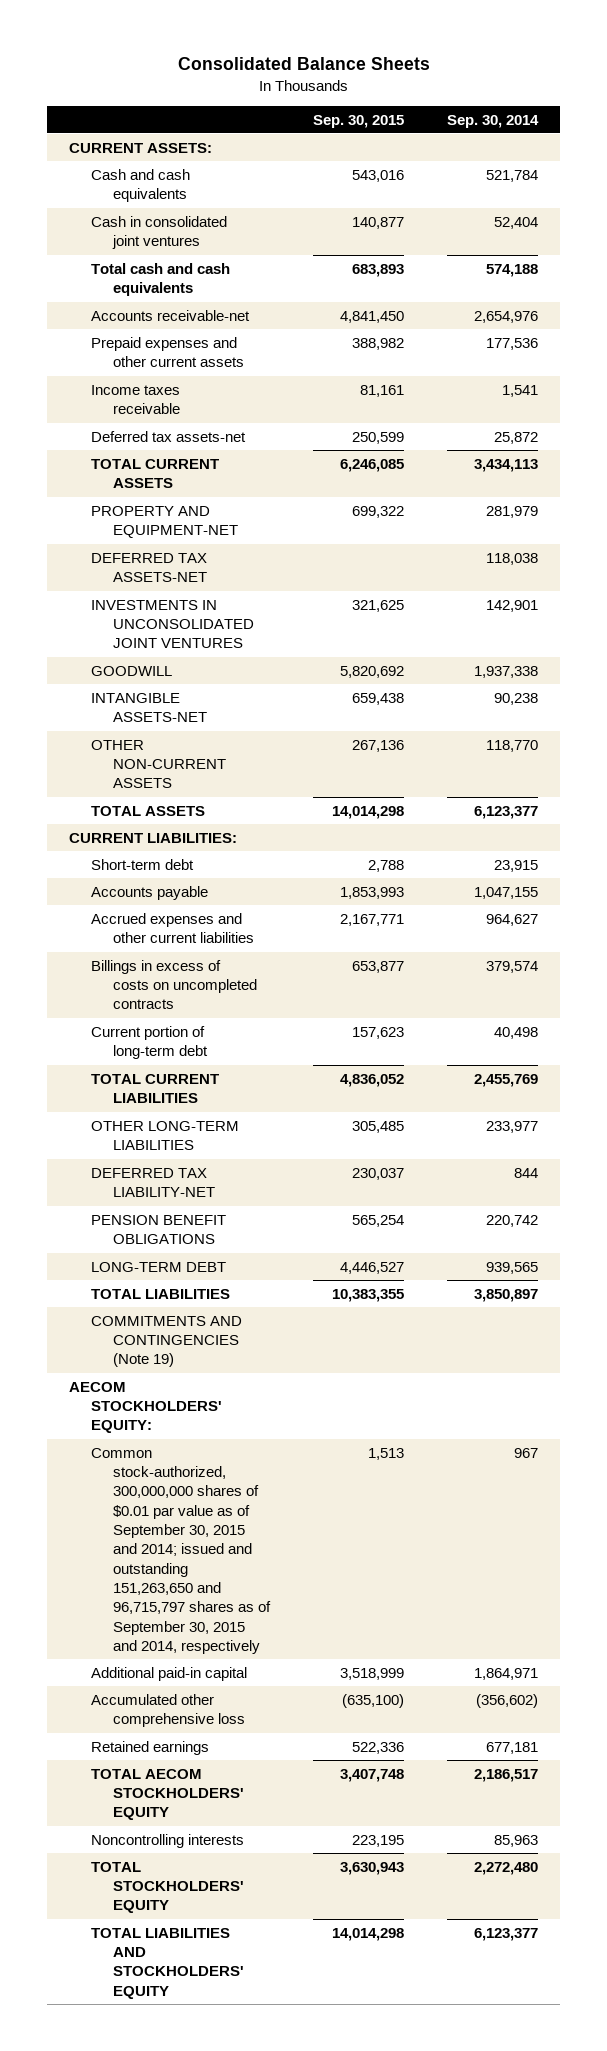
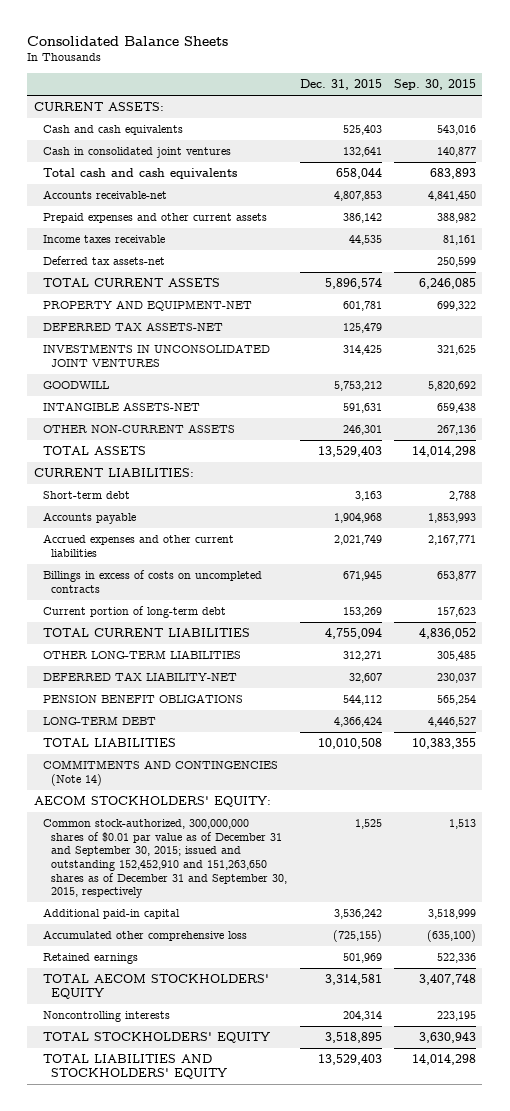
- | Sep. 30, 2015 | Sep. 30, 2014
+ | Dec. 31, 2015 | Sep. 30, 2015
- COMMITMENTS AND CONTINGENCIES (Note 19)
+ COMMITMENTS AND CONTINGENCIES (Note 14)
- Common stock-authorized, 300,000,000 shares of $0.01 par value as of September 30, 2015 and 2014; issued and outstanding 151,263,650 and 96,715,797 shares as of September 30, 2015 and 2014, respectively | 1,513 | 967
+ Common stock-authorized, 300,000,000 shares of $0.01 par value as of December 31 and September 30, 2015; issued and outstanding 152,452,910 and 151,263,650 shares as of December 31 and September 30, 2015, respectively | 1,525 | 1,513

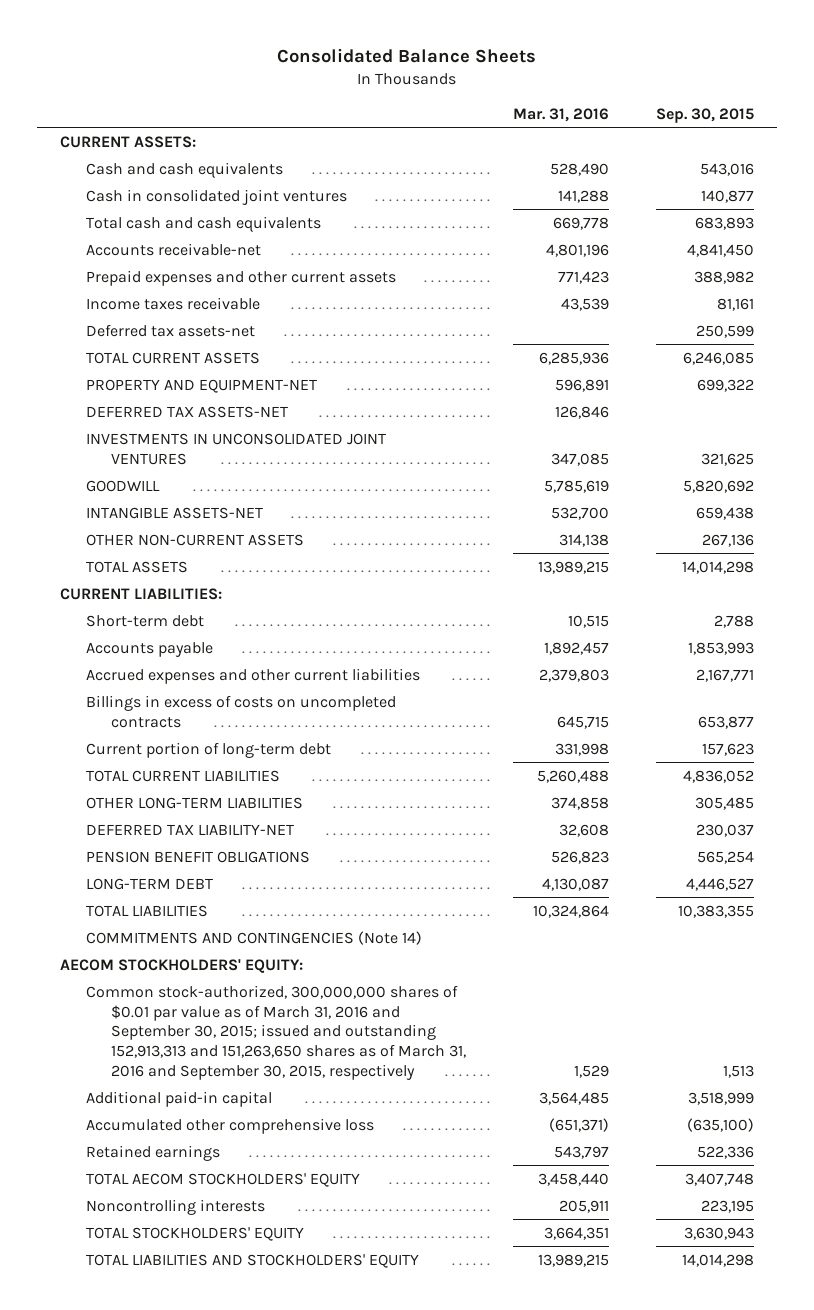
- | Dec. 31, 2015 | Sep. 30, 2015
+ | Mar. 31, 2016 | Sep. 30, 2015
- Common stock-authorized, 300,000,000 shares of $0.01 par value as of December 31 and September 30, 2015; issued and outstanding 152,452,910 and 151,263,650 shares as of December 31 and September 30, 2015, respectively | 1,525 | 1,513
+ Common stock-authorized, 300,000,000 shares of $0.01 par value as of March 31, 2016 and September 30, 2015; issued and outstanding 152,913,313 and 151,263,650 shares as of March 31, 2016 and September 30, 2015, respectively | 1,529 | 1,513

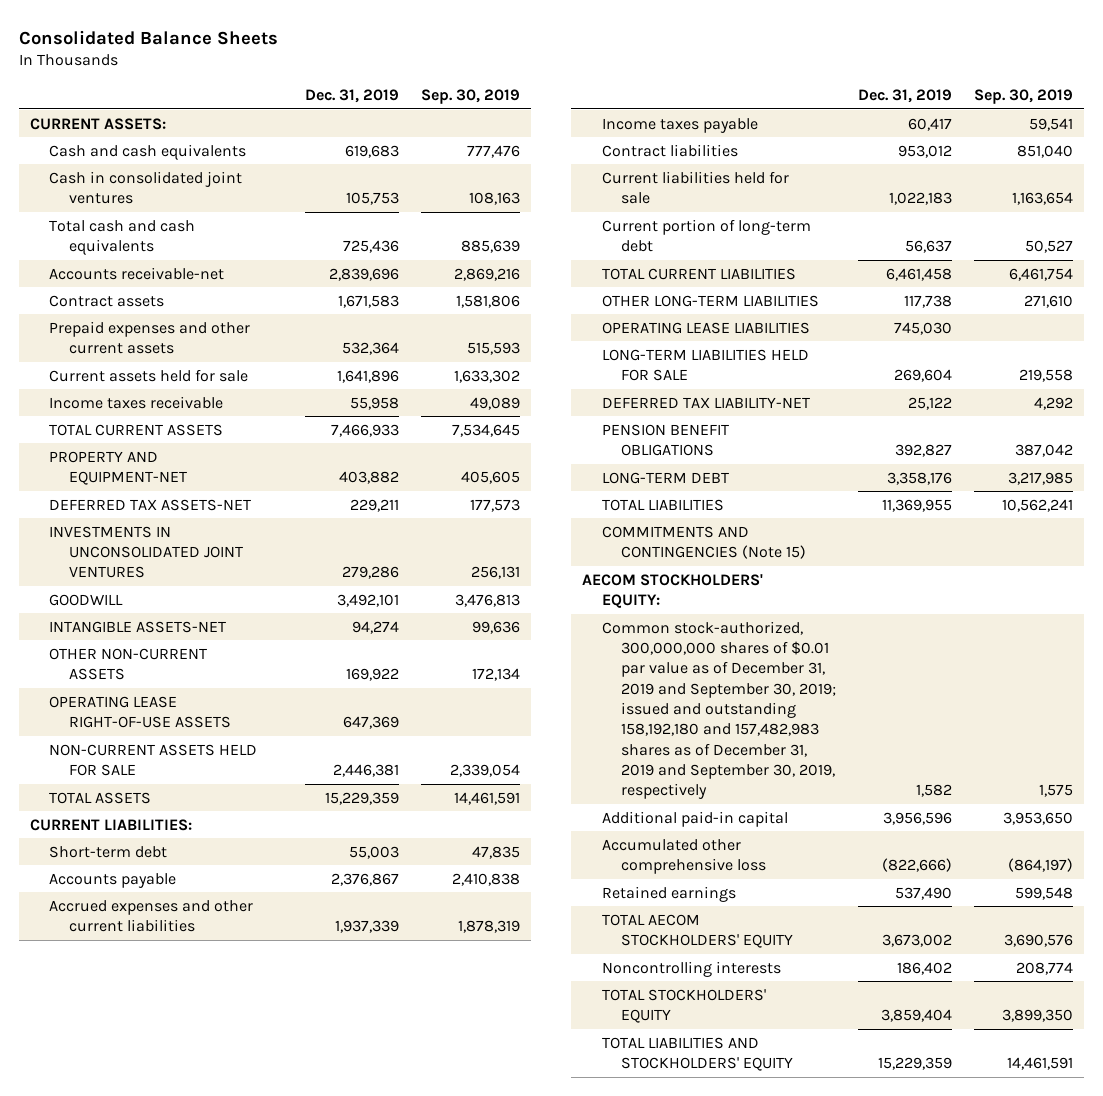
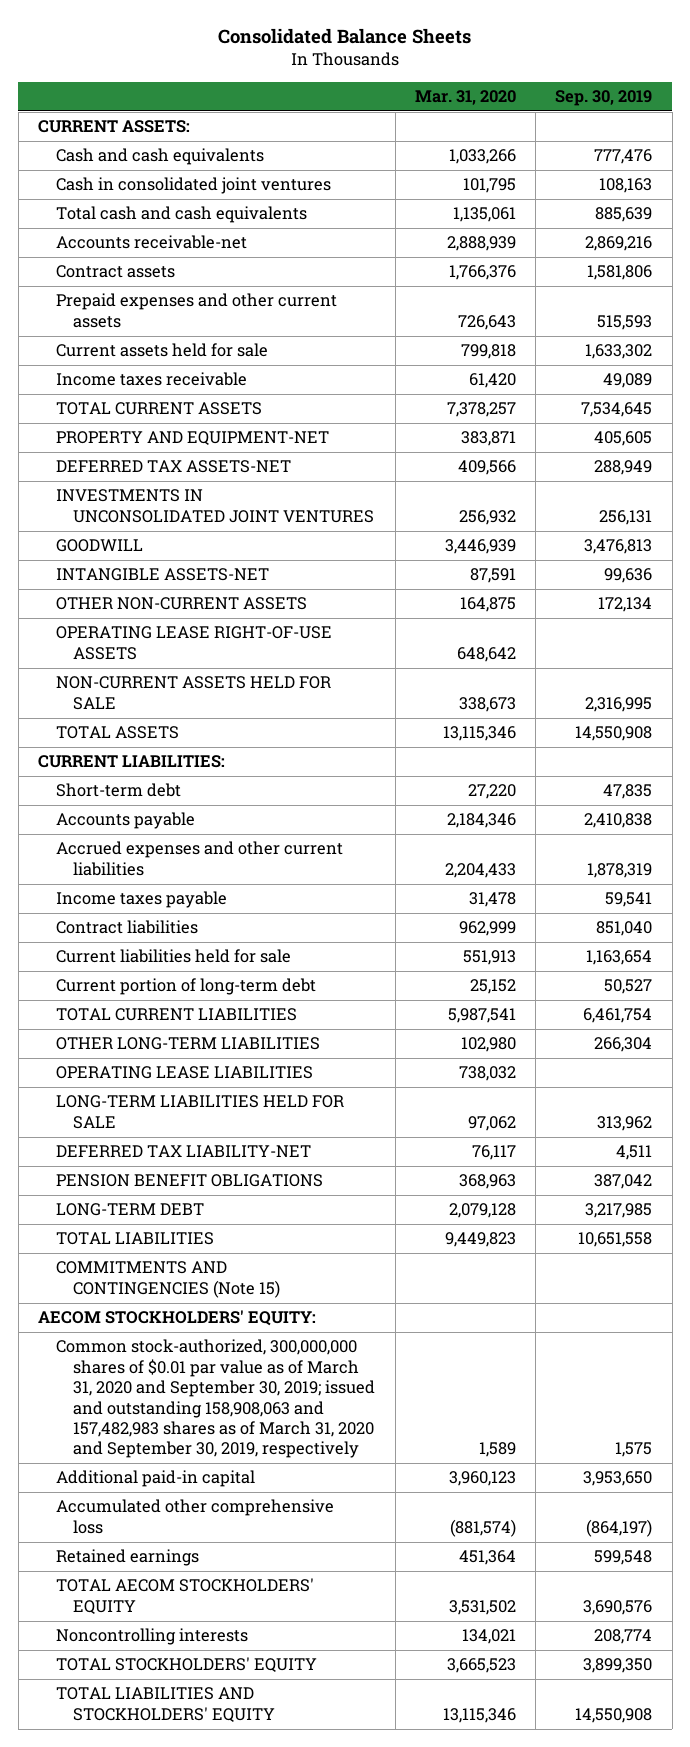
- | Dec. 31, 2019 | Sep. 30, 2019
+ | Mar. 31, 2020 | Sep. 30, 2019
- DEFERRED TAX ASSETS-NET | 229,211 | 177,573
+ DEFERRED TAX ASSETS-NET | 409,566 | 288,949
- NON-CURRENT ASSETS HELD FOR SALE | 2,446,381 | 2,339,054
- TOTAL ASSETS | 15,229,359 | 14,461,591
+ NON-CURRENT ASSETS HELD FOR SALE | 338,673 | 2,316,995
+ TOTAL ASSETS | 13,115,346 | 14,550,908
- OTHER LONG-TERM LIABILITIES | 117,738 | 271,610
+ OTHER LONG-TERM LIABILITIES | 102,980 | 266,304
- LONG-TERM LIABILITIES HELD FOR SALE | 269,604 | 219,558
- DEFERRED TAX LIABILITY-NET | 25,122 | 4,292
+ LONG-TERM LIABILITIES HELD FOR SALE | 97,062 | 313,962
+ DEFERRED TAX LIABILITY-NET | 76,117 | 4,511
- TOTAL LIABILITIES | 11,369,955 | 10,562,241
+ TOTAL LIABILITIES | 9,449,823 | 10,651,558
- Common stock-authorized, 300,000,000 shares of $0.01 par value as of December 31, 2019 and September 30, 2019; issued and outstanding 158,192,180 and 157,482,983 shares as of December 31, 2019 and September 30, 2019, respectively | 1,582 | 1,575
+ Common stock-authorized, 300,000,000 shares of $0.01 par value as of March 31, 2020 and September 30, 2019; issued and outstanding 158,908,063 and 157,482,983 shares as of March 31, 2020 and September 30, 2019, respectively | 1,589 | 1,575
- TOTAL LIABILITIES AND STOCKHOLDERS' EQUITY | 15,229,359 | 14,461,591
+ TOTAL LIABILITIES AND STOCKHOLDERS' EQUITY | 13,115,346 | 14,550,908

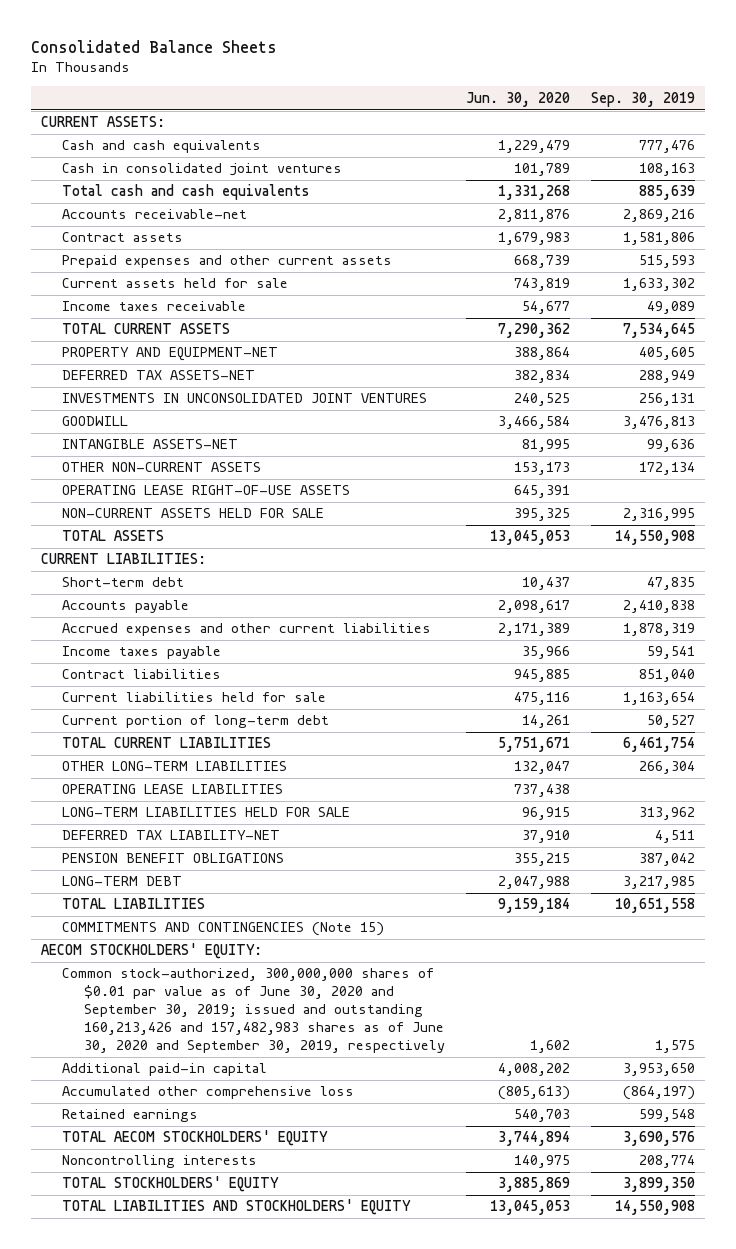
- | Mar. 31, 2020 | Sep. 30, 2019
+ | Jun. 30, 2020 | Sep. 30, 2019
- Common stock-authorized, 300,000,000 shares of $0.01 par value as of March 31, 2020 and September 30, 2019; issued and outstanding 158,908,063 and 157,482,983 shares as of March 31, 2020 and September 30, 2019, respectively | 1,589 | 1,575
+ Common stock-authorized, 300,000,000 shares of $0.01 par value as of June 30, 2020 and September 30, 2019; issued and outstanding 160,213,426 and 157,482,983 shares as of June 30, 2020 and September 30, 2019, respectively | 1,602 | 1,575

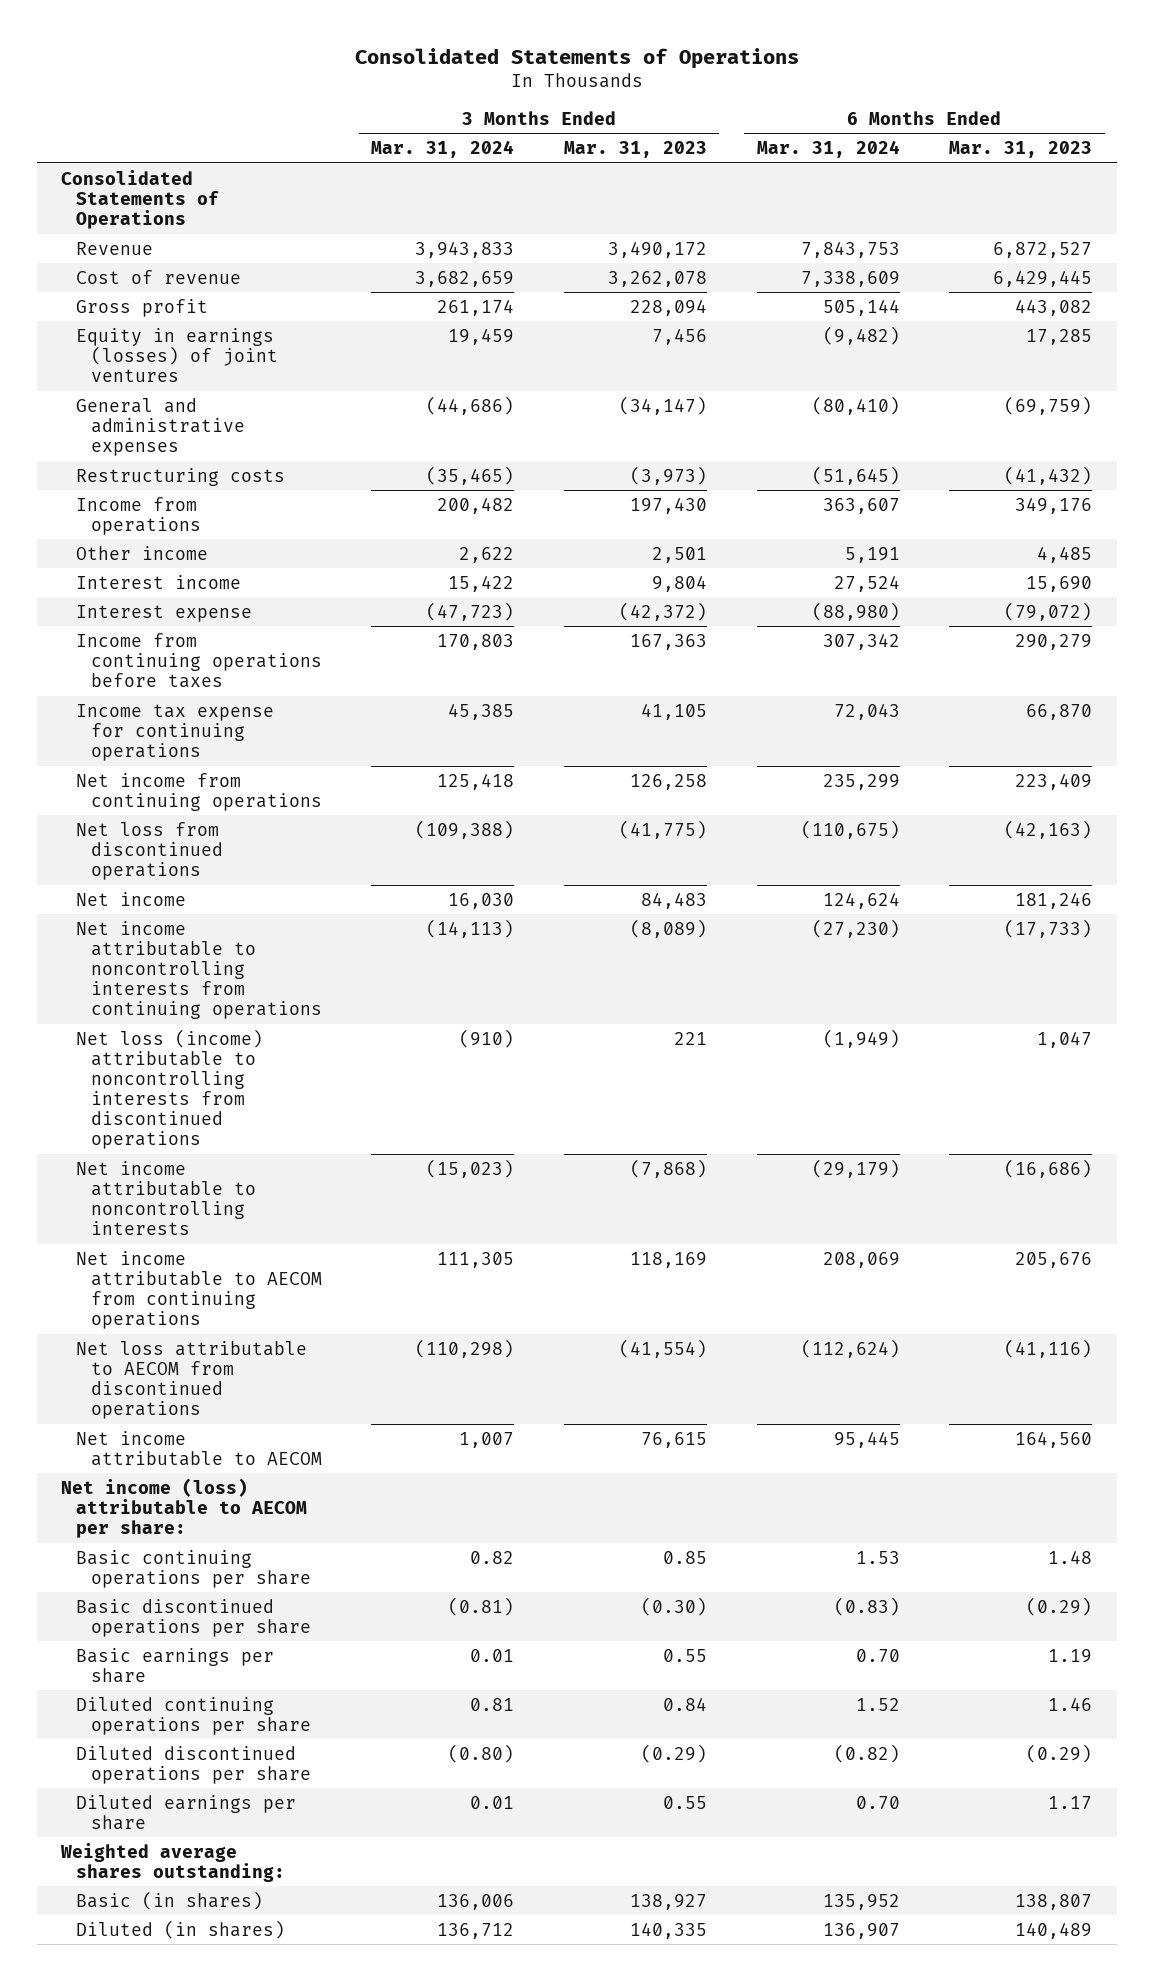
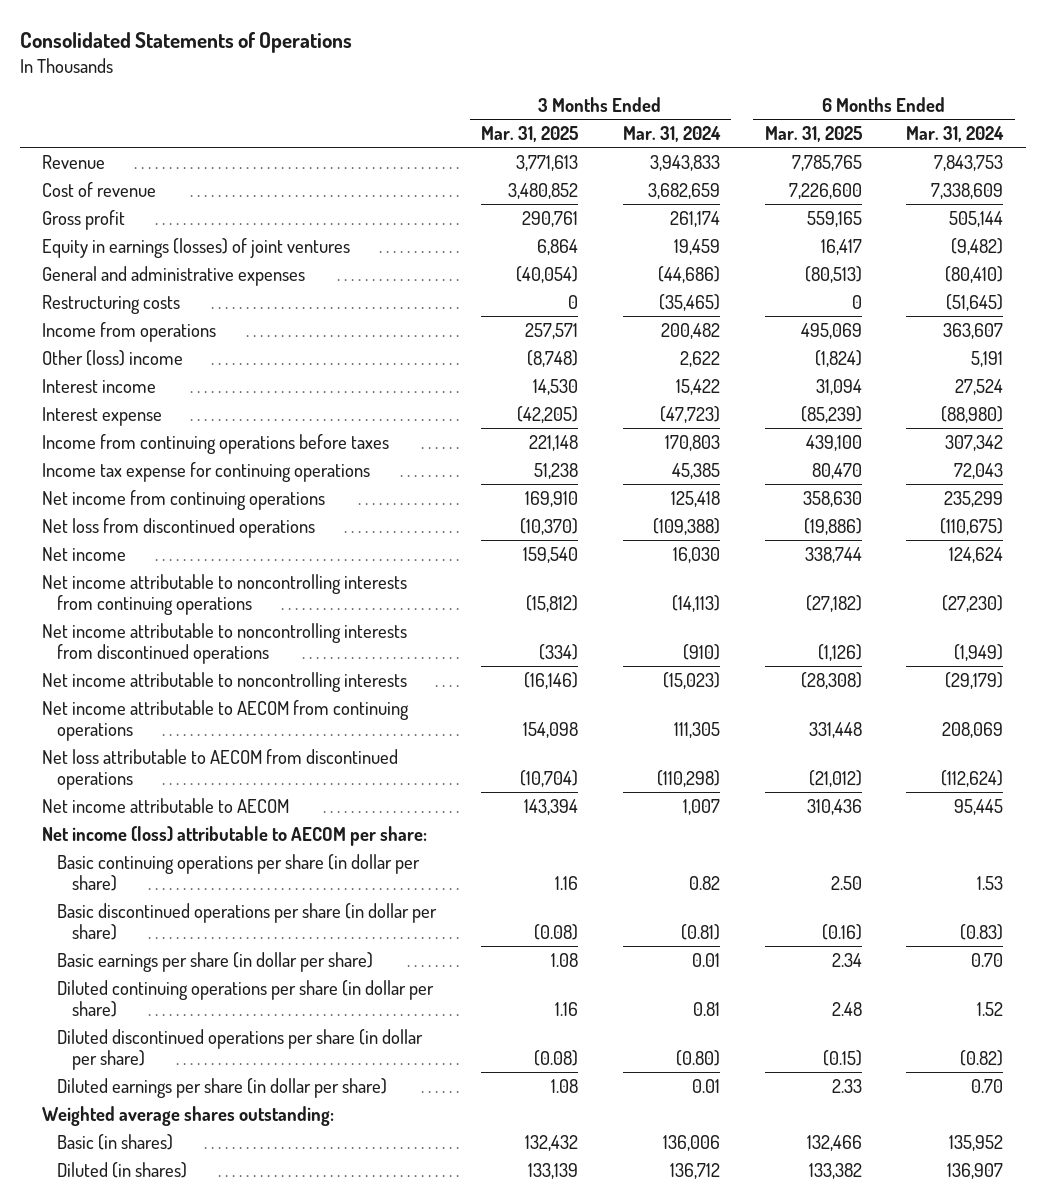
- | 3 Months Ended Mar. 31, 2024 | 3 Months Ended Mar. 31, 2023 | 6 Months Ended Mar. 31, 2024 | 6 Months Ended Mar. 31, 2023
+ | 3 Months Ended Mar. 31, 2025 | 3 Months Ended Mar. 31, 2024 | 6 Months Ended Mar. 31, 2025 | 6 Months Ended Mar. 31, 2024
- Consolidated Statements of Operations
- Other income | 2,622 | 2,501 | 5,191 | 4,485
+ Other (loss) income | (8,748) | 2,622 | (1,824) | 5,191
- Net loss (income) attributable to noncontrolling interests from discontinued operations | (910) | 221 | (1,949) | 1,047
+ Net income attributable to noncontrolling interests from discontinued operations | (334) | (910) | (1,126) | (1,949)
- Basic continuing operations per share | 0.82 | 0.85 | 1.53 | 1.48
- Basic discontinued operations per share | (0.81) | (0.30) | (0.83) | (0.29)
- Basic earnings per share | 0.01 | 0.55 | 0.70 | 1.19
- Diluted continuing operations per share | 0.81 | 0.84 | 1.52 | 1.46
- Diluted discontinued operations per share | (0.80) | (0.29) | (0.82) | (0.29)
- Diluted earnings per share | 0.01 | 0.55 | 0.70 | 1.17
+ Basic continuing operations per share (in dollar per share) | 1.16 | 0.82 | 2.50 | 1.53
+ Basic discontinued operations per share (in dollar per share) | (0.08) | (0.81) | (0.16) | (0.83)
+ Basic earnings per share (in dollar per share) | 1.08 | 0.01 | 2.34 | 0.70
+ Diluted continuing operations per share (in dollar per share) | 1.16 | 0.81 | 2.48 | 1.52
+ Diluted discontinued operations per share (in dollar per share) | (0.08) | (0.80) | (0.15) | (0.82)
+ Diluted earnings per share (in dollar per share) | 1.08 | 0.01 | 2.33 | 0.70

